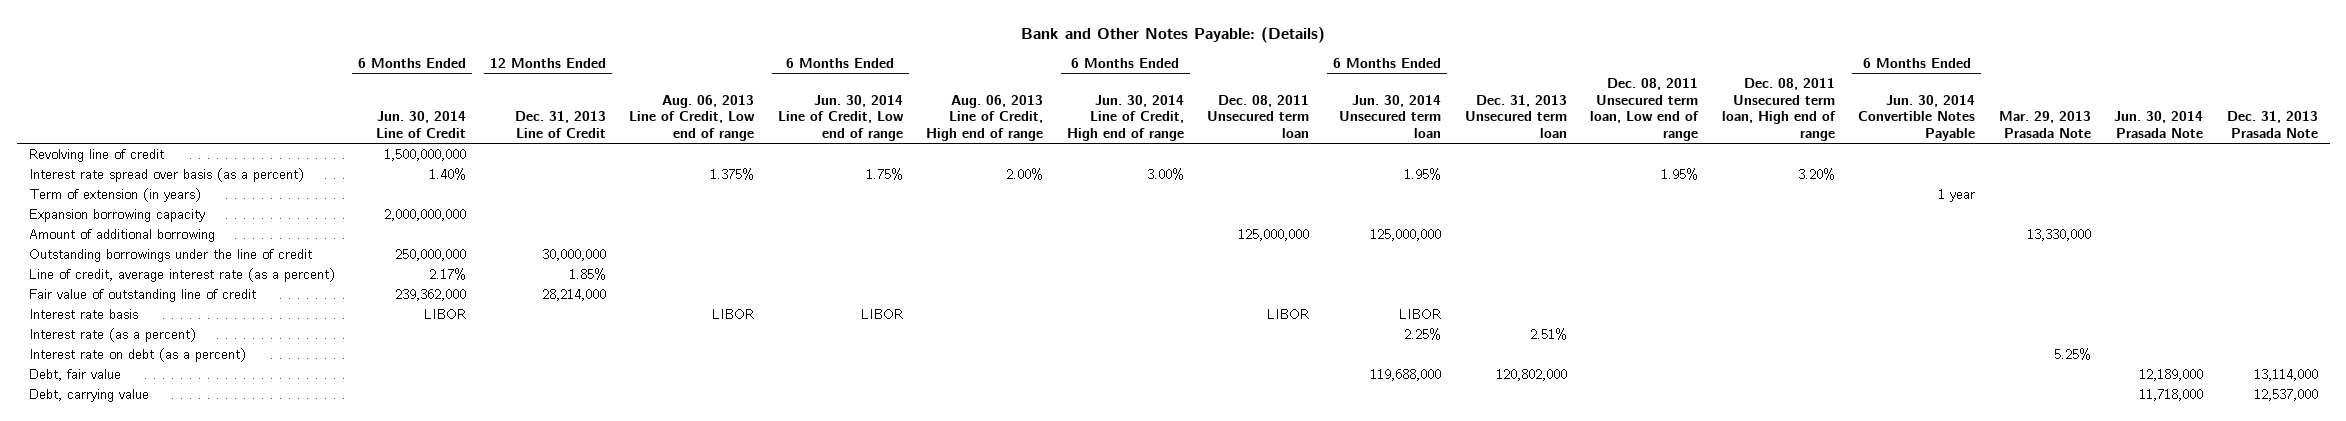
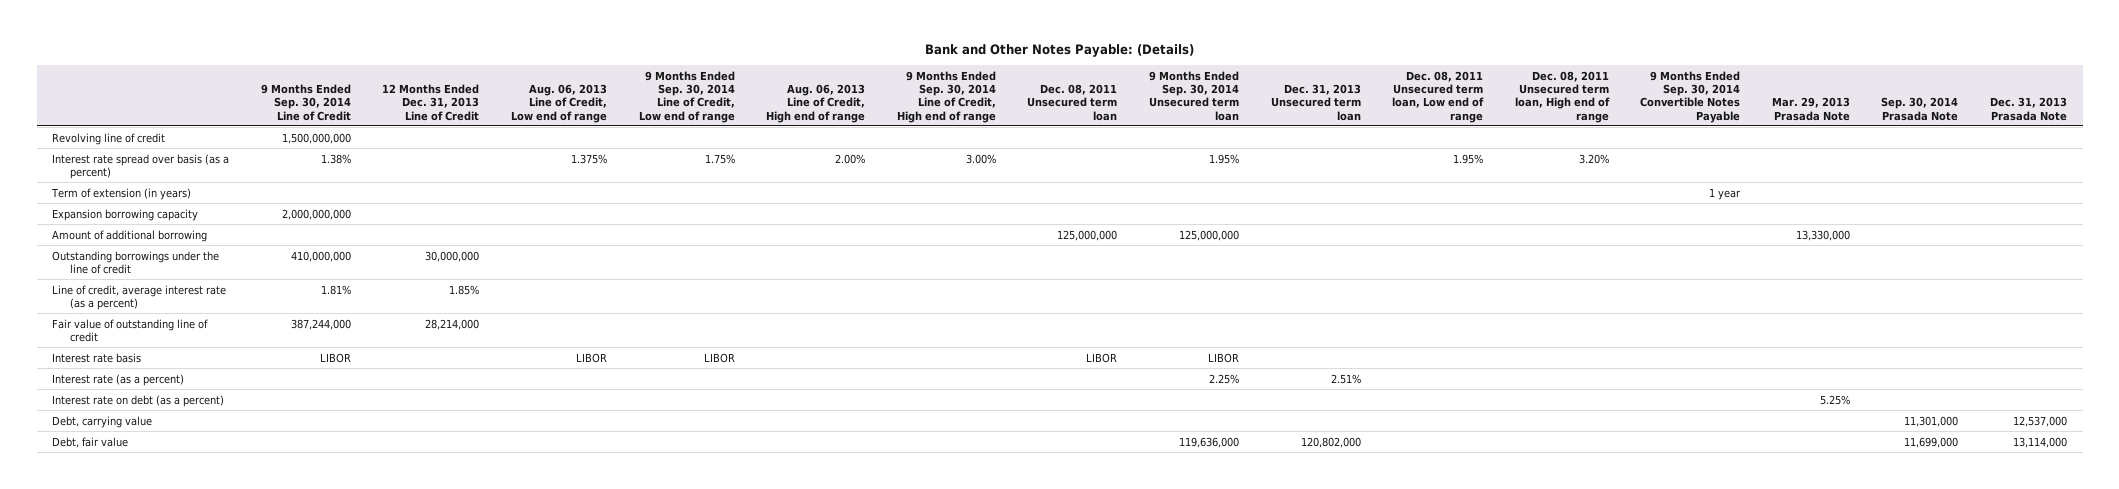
- | 6 Months Ended Jun. 30, 2014 Line of Credit | 12 Months Ended Dec. 31, 2013 Line of Credit | Aug. 06, 2013 Line of Credit, Low end of range | 6 Months Ended Jun. 30, 2014 Line of Credit, Low end of range | Aug. 06, 2013 Line of Credit, High end of range | 6 Months Ended Jun. 30, 2014 Line of Credit, High end of range | Dec. 08, 2011 Unsecured term loan | 6 Months Ended Jun. 30, 2014 Unsecured term loan | Dec. 31, 2013 Unsecured term loan | Dec. 08, 2011 Unsecured term loan, Low end of range | Dec. 08, 2011 Unsecured term loan, High end of range | 6 Months Ended Jun. 30, 2014 Convertible Notes Payable | Mar. 29, 2013 Prasada Note | Jun. 30, 2014 Prasada Note | Dec. 31, 2013 Prasada Note
+ | 9 Months Ended Sep. 30, 2014 Line of Credit | 12 Months Ended Dec. 31, 2013 Line of Credit | Aug. 06, 2013 Line of Credit, Low end of range | 9 Months Ended Sep. 30, 2014 Line of Credit, Low end of range | Aug. 06, 2013 Line of Credit, High end of range | 9 Months Ended Sep. 30, 2014 Line of Credit, High end of range | Dec. 08, 2011 Unsecured term loan | 9 Months Ended Sep. 30, 2014 Unsecured term loan | Dec. 31, 2013 Unsecured term loan | Dec. 08, 2011 Unsecured term loan, Low end of range | Dec. 08, 2011 Unsecured term loan, High end of range | 9 Months Ended Sep. 30, 2014 Convertible Notes Payable | Mar. 29, 2013 Prasada Note | Sep. 30, 2014 Prasada Note | Dec. 31, 2013 Prasada Note
moved down: Debt, fair value | | | | | | | | 119,636,000 | 120,802,000 | | | | | 11,699,000 | 13,114,000

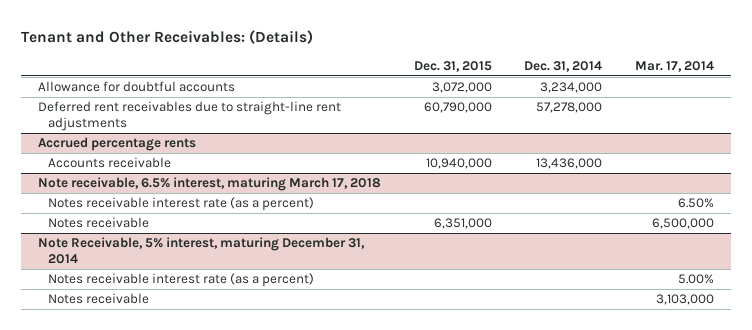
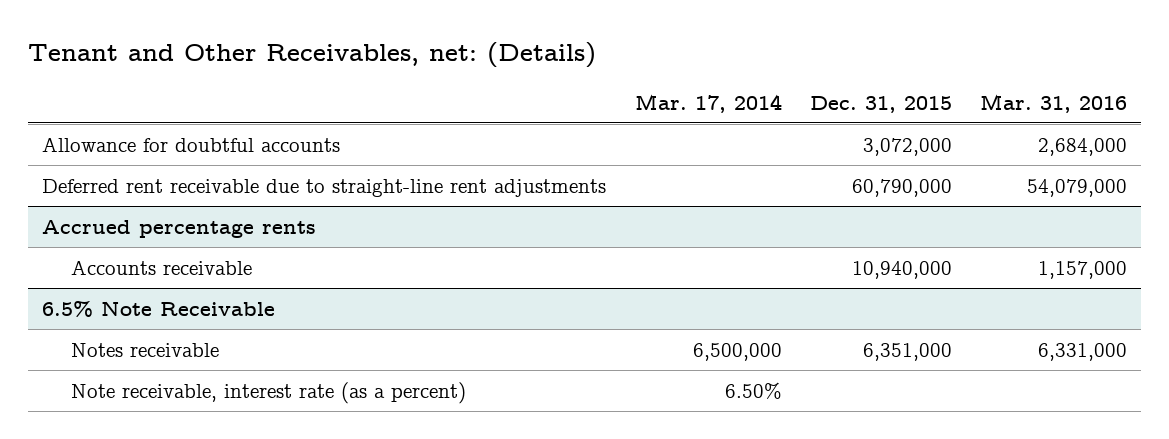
- Tenant and Other Receivables: (Details)
+ Tenant and Other Receivables, net: (Details)
- | Dec. 31, 2015 | Dec. 31, 2014 | Mar. 17, 2014
+ | Mar. 17, 2014 | Dec. 31, 2015 | Mar. 31, 2016
- Deferred rent receivables due to straight-line rent adjustments | 60,790,000 | 57,278,000 |
+ Deferred rent receivable due to straight-line rent adjustments | | 60,790,000 | 54,079,000
- Note receivable, 6.5% interest, maturing March 17, 2018
- Notes receivable interest rate (as a percent) | | | 6.50%
+ 6.5% Note Receivable
- Note Receivable, 5% interest, maturing December 31, 2014
- Notes receivable interest rate (as a percent) | | | 5.00%
- Notes receivable | | | 3,103,000
+ Note receivable, interest rate (as a percent) | 6.50% | |

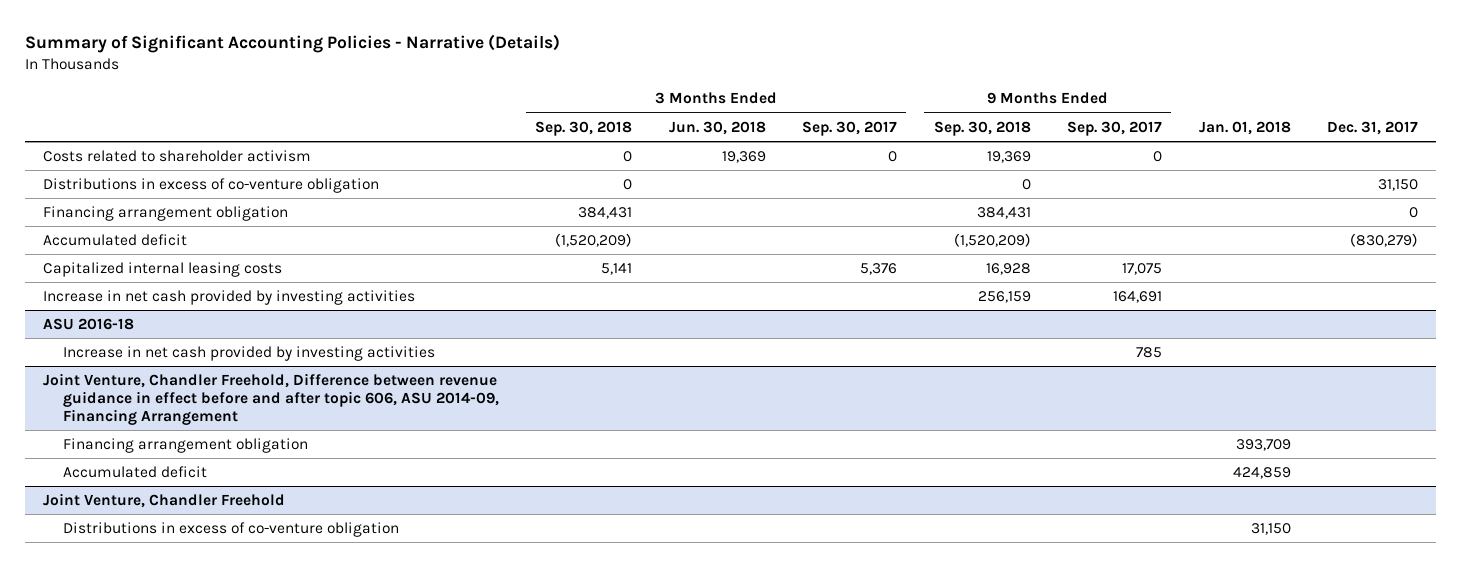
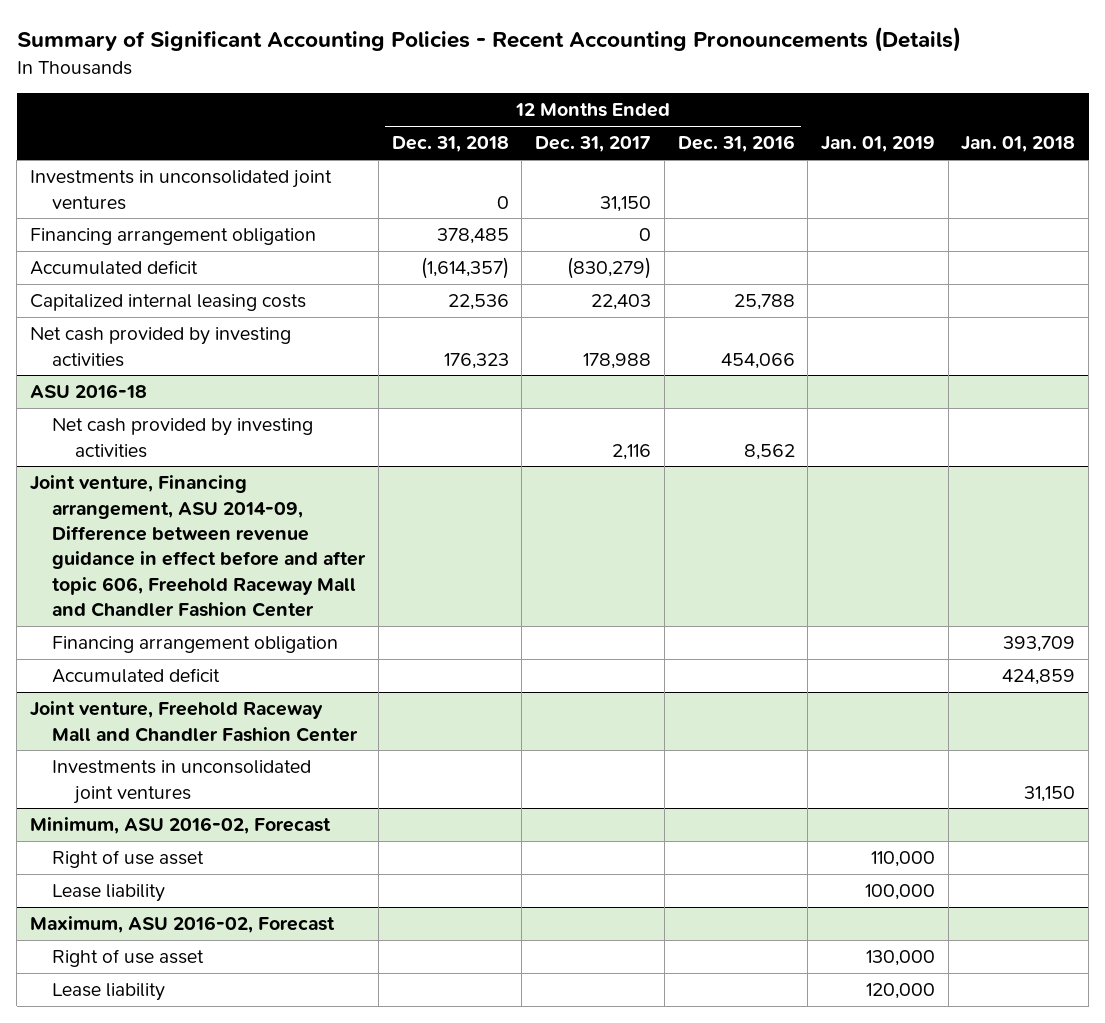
- Summary of Significant Accounting Policies - Narrative (Details)
+ Summary of Significant Accounting Policies - Recent Accounting Pronouncements (Details)
- | 3 Months Ended Sep. 30, 2018 | 3 Months Ended Jun. 30, 2018 | 3 Months Ended Sep. 30, 2017 | 9 Months Ended Sep. 30, 2018 | 9 Months Ended Sep. 30, 2017 | Jan. 01, 2018 | Dec. 31, 2017
+ | 12 Months Ended Dec. 31, 2018 | 12 Months Ended Dec. 31, 2017 | 12 Months Ended Dec. 31, 2016 | Jan. 01, 2019 | Jan. 01, 2018
- Costs related to shareholder activism | 0 | 19,369 | 0 | 19,369 | 0 | |
- Distributions in excess of co-venture obligation | 0 | | | 0 | | | 31,150
+ Investments in unconsolidated joint ventures | 0 | 31,150 | | |
- Increase in net cash provided by investing activities | | | | 256,159 | 164,691 | |
+ Net cash provided by investing activities | 176,323 | 178,988 | 454,066 | |
@ ASU 2016-18
- Increase in net cash provided by investing activities | | | | | 785 | |
- Joint Venture, Chandler Freehold, Difference between revenue guidance in effect before and after topic 606, ASU 2014-09, Financing Arrangement
@ ASU 2016-18
+ Net cash provided by investing activities | | 2,116 | 8,562 | |
+ Joint venture, Financing arrangement, ASU 2014-09, Difference between revenue guidance in effect before and after topic 606, Freehold Raceway Mall and Chandler Fashion Center
- Joint Venture, Chandler Freehold
- Distributions in excess of co-venture obligation | | | | | | 31,150 |
+ Joint venture, Freehold Raceway Mall and Chandler Fashion Center
+ Investments in unconsolidated joint ventures | | | | | 31,150
+ Minimum, ASU 2016-02, Forecast
+ Right of use asset | | | | 110,000 |
+ Lease liability | | | | 100,000 |
+ Maximum, ASU 2016-02, Forecast
+ Right of use asset | | | | 130,000 |
+ Lease liability | | | | 120,000 |

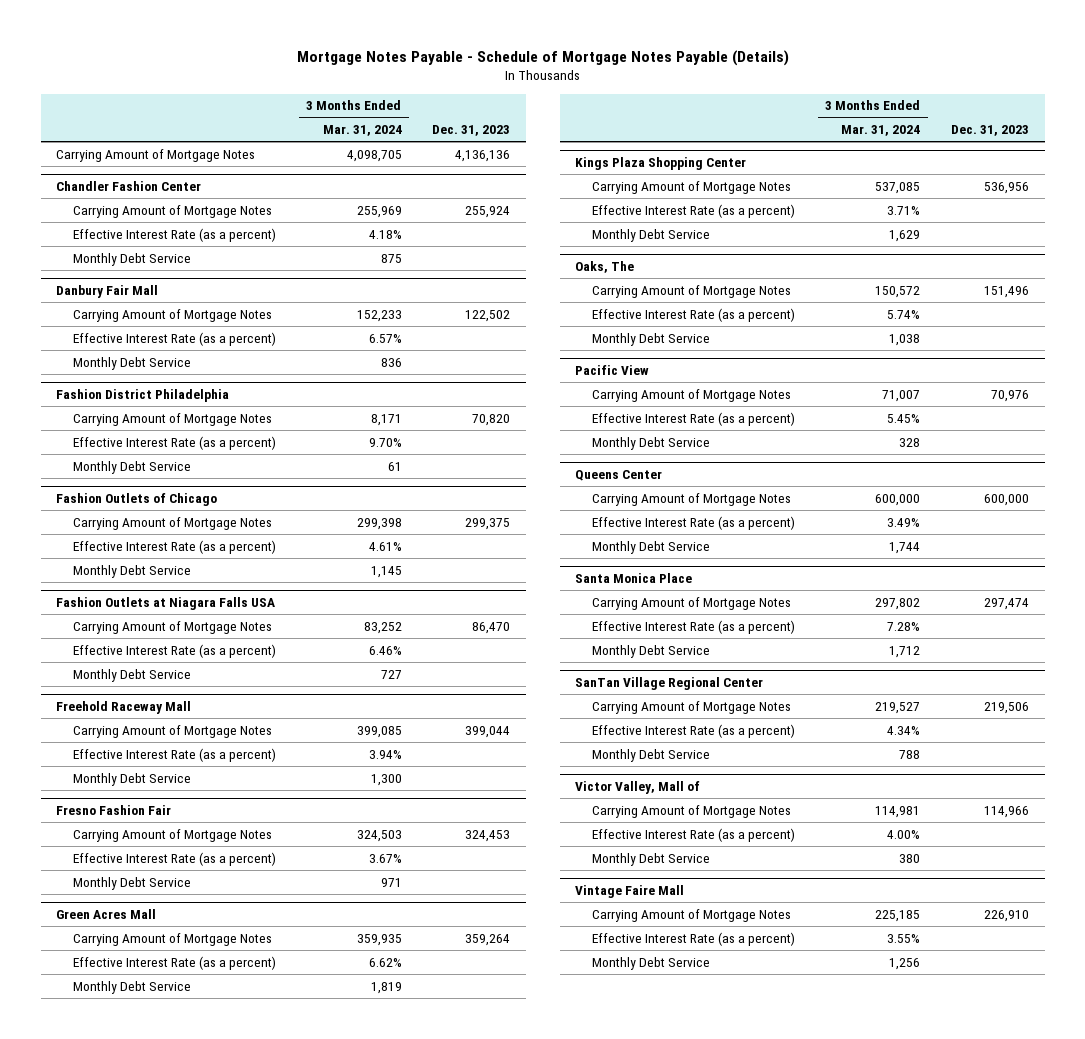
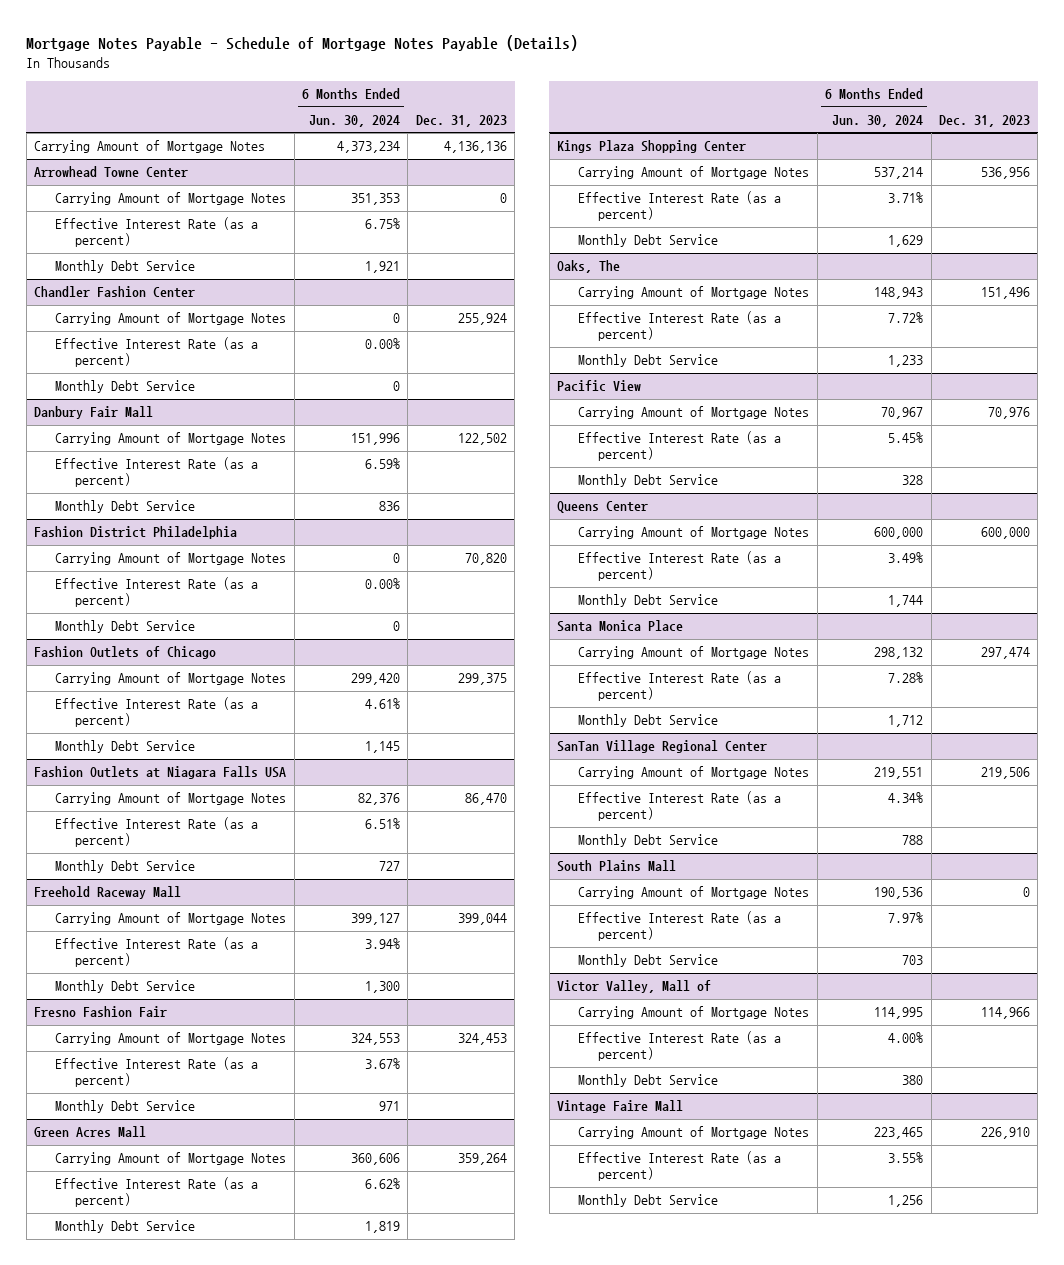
- | 3 Months Ended Mar. 31, 2024 | Dec. 31, 2023
+ | 6 Months Ended Jun. 30, 2024 | Dec. 31, 2023
+ Arrowhead Towne Center
+ Carrying Amount of Mortgage Notes | 351,353 | 0
+ Effective Interest Rate (as a percent) | 6.75% |
+ Monthly Debt Service | 1,921 |
+ South Plains Mall
+ Carrying Amount of Mortgage Notes | 190,536 | 0
+ Effective Interest Rate (as a percent) | 7.97% |
+ Monthly Debt Service | 703 |

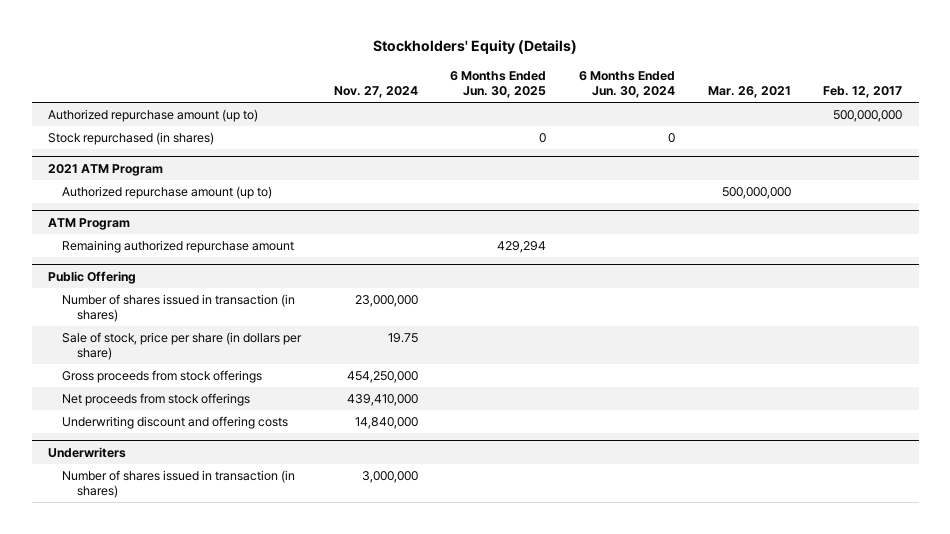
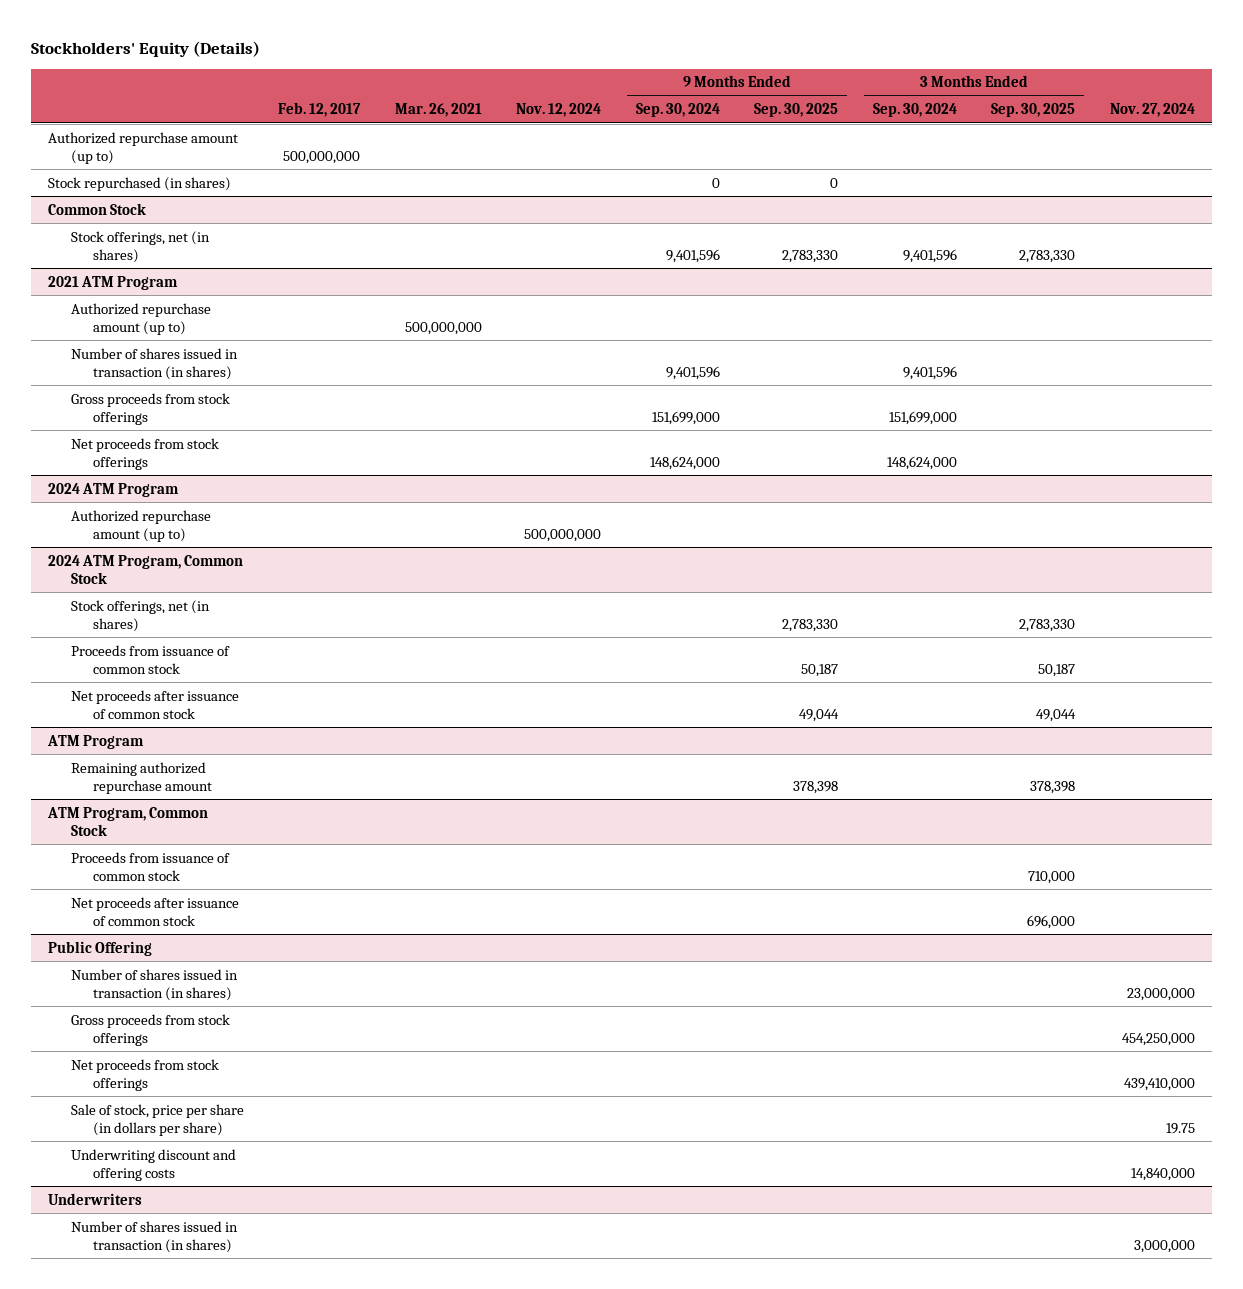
- | Nov. 27, 2024 | 6 Months Ended Jun. 30, 2025 | 6 Months Ended Jun. 30, 2024 | Mar. 26, 2021 | Feb. 12, 2017
+ | Feb. 12, 2017 | Mar. 26, 2021 | Nov. 12, 2024 | 9 Months Ended Sep. 30, 2024 | 9 Months Ended Sep. 30, 2025 | 3 Months Ended Sep. 30, 2024 | 3 Months Ended Sep. 30, 2025 | Nov. 27, 2024
+ Common Stock
+ Stock offerings, net (in shares) | | | | 9,401,596 | 2,783,330 | 9,401,596 | 2,783,330 |
@ 2021 ATM Program
+ Number of shares issued in transaction (in shares) | | | | 9,401,596 | | 9,401,596 | |
+ Gross proceeds from stock offerings | | | | 151,699,000 | | 151,699,000 | |
+ Net proceeds from stock offerings | | | | 148,624,000 | | 148,624,000 | |
+ 2024 ATM Program
+ Authorized repurchase amount (up to) | | | 500,000,000 | | | | |
+ 2024 ATM Program, Common Stock
+ Stock offerings, net (in shares) | | | | | 2,783,330 | | 2,783,330 |
+ Proceeds from issuance of common stock | | | | | 50,187 | | 50,187 |
+ Net proceeds after issuance of common stock | | | | | 49,044 | | 49,044 |
+ ATM Program, Common Stock
+ Proceeds from issuance of common stock | | | | | | | 710,000 |
+ Net proceeds after issuance of common stock | | | | | | | 696,000 |
@ Public Offering
moved down: Sale of stock, price per share (in dollars per share) | | | | | | | | 19.75

